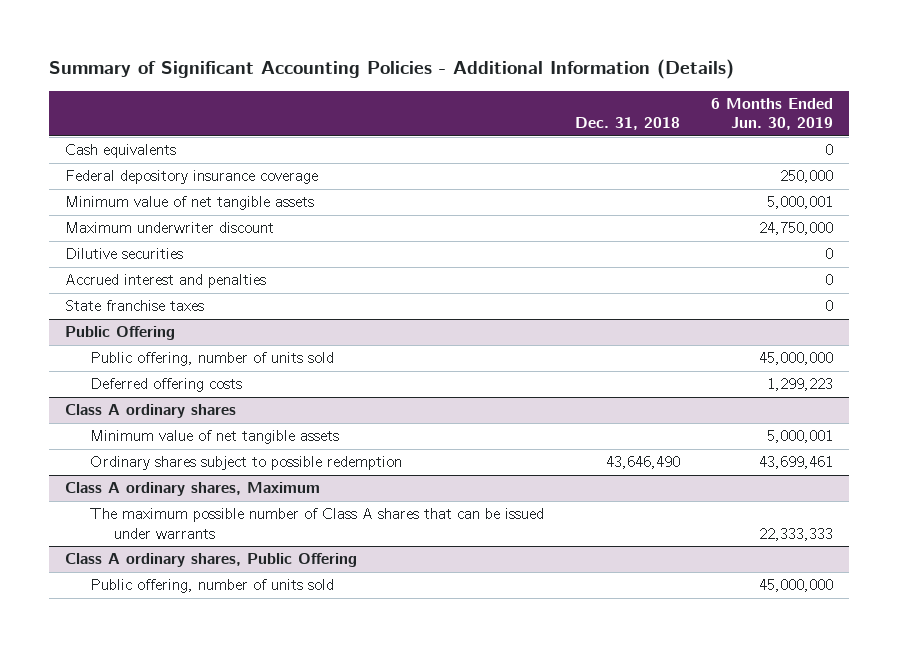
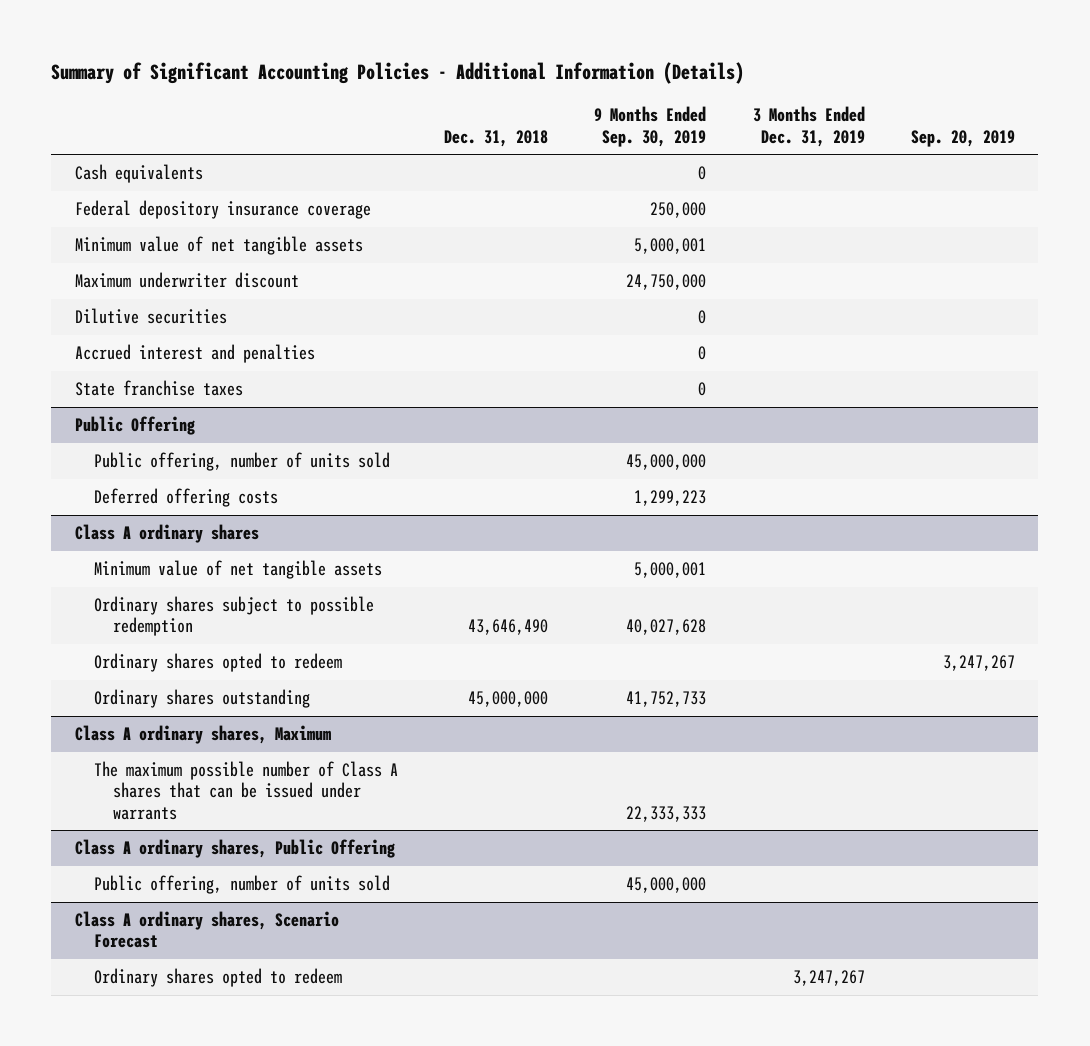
- | Dec. 31, 2018 | 6 Months Ended Jun. 30, 2019
+ | Dec. 31, 2018 | 9 Months Ended Sep. 30, 2019 | 3 Months Ended Dec. 31, 2019 | Sep. 20, 2019
@ Class A ordinary shares
+ Ordinary shares opted to redeem | | | | 3,247,267
+ Ordinary shares outstanding | 45,000,000 | 41,752,733 | |
+ Class A ordinary shares, Scenario Forecast
+ Ordinary shares opted to redeem | | | 3,247,267 |

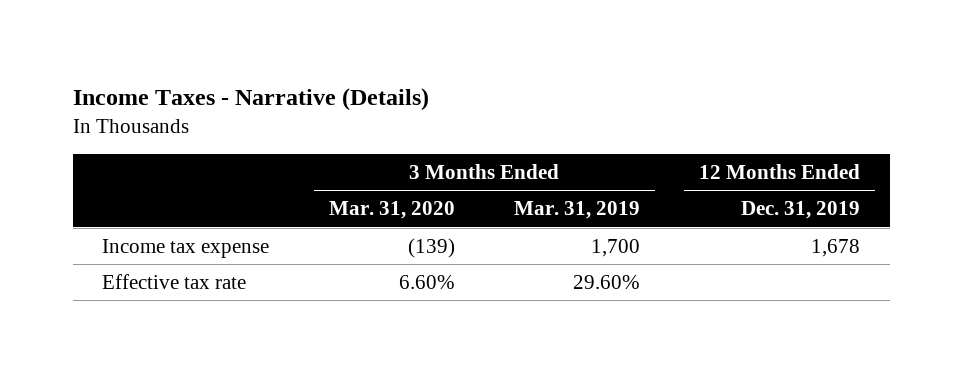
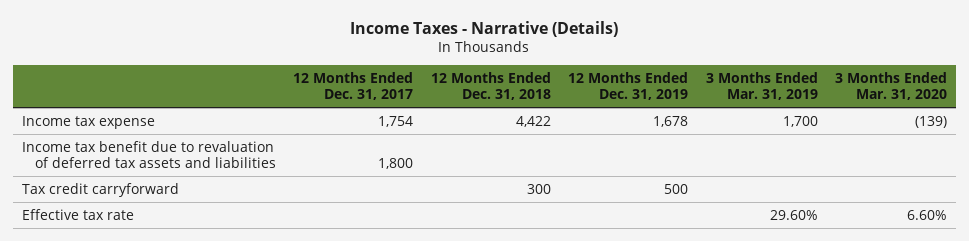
- | 3 Months Ended Mar. 31, 2020 | 3 Months Ended Mar. 31, 2019 | 12 Months Ended Dec. 31, 2019
+ | 12 Months Ended Dec. 31, 2017 | 12 Months Ended Dec. 31, 2018 | 12 Months Ended Dec. 31, 2019 | 3 Months Ended Mar. 31, 2019 | 3 Months Ended Mar. 31, 2020
+ Income tax benefit due to revaluation of deferred tax assets and liabilities | 1,800 | | | |
+ Tax credit carryforward | | 300 | 500 | |

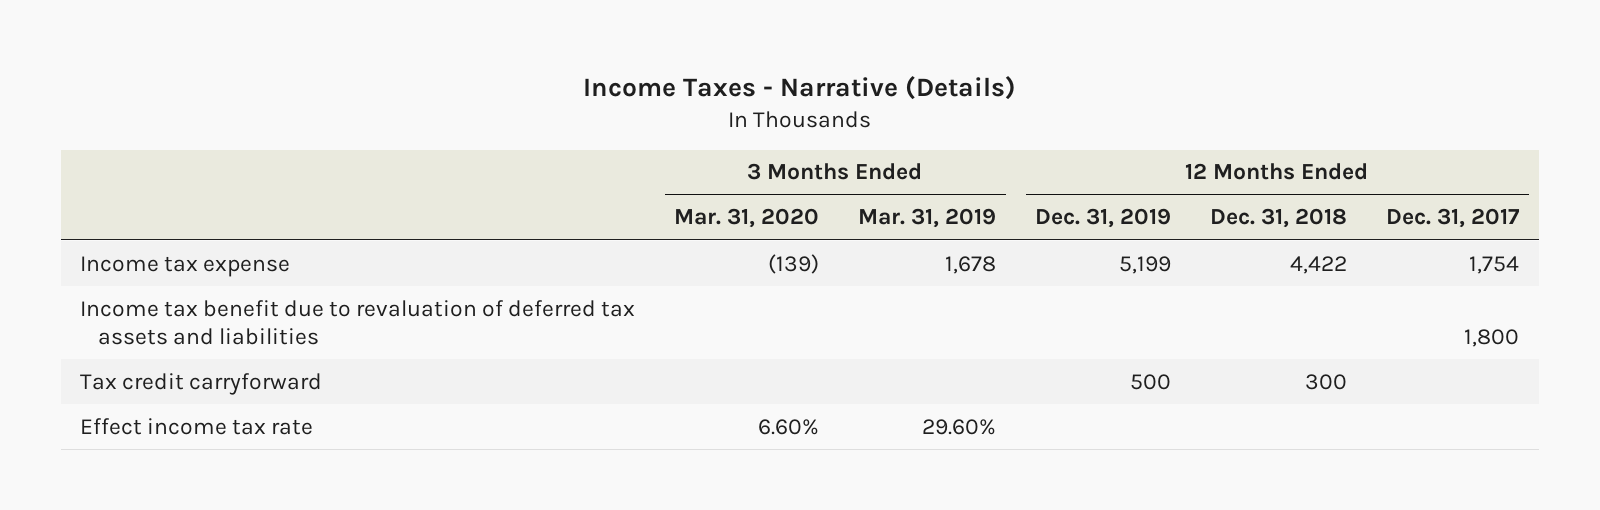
- | 12 Months Ended Dec. 31, 2017 | 12 Months Ended Dec. 31, 2018 | 12 Months Ended Dec. 31, 2019 | 3 Months Ended Mar. 31, 2019 | 3 Months Ended Mar. 31, 2020
+ | 3 Months Ended Mar. 31, 2020 | 3 Months Ended Mar. 31, 2019 | 12 Months Ended Dec. 31, 2019 | 12 Months Ended Dec. 31, 2018 | 12 Months Ended Dec. 31, 2017
- Income tax expense | 1,754 | 4,422 | 1,678 | 1,700 | (139)
+ Income tax expense | (139) | 1,678 | 5,199 | 4,422 | 1,754
- Effective tax rate | | | | 29.60% | 6.60%
+ Effect income tax rate | 6.60% | 29.60% | | |

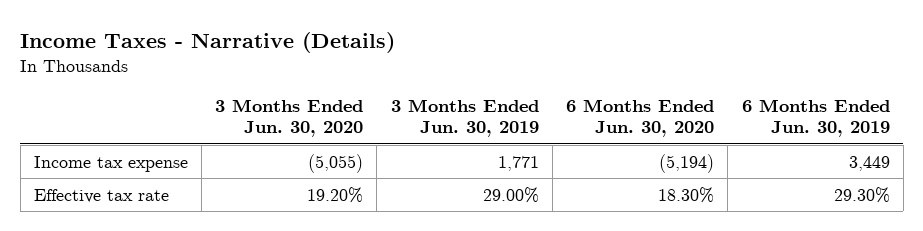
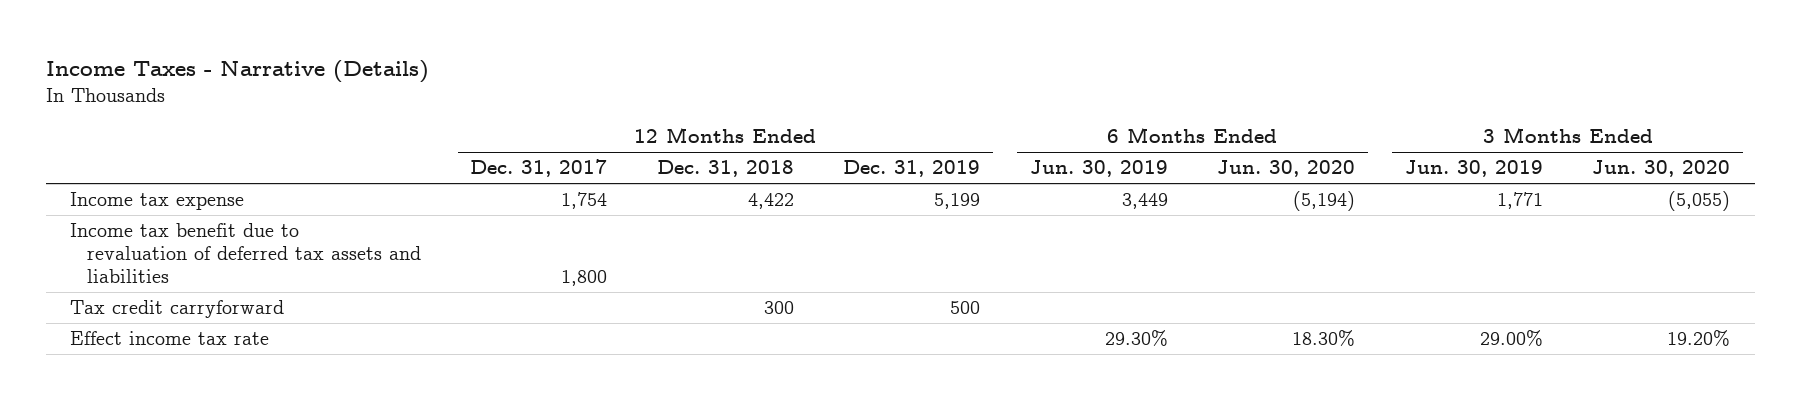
- | 3 Months Ended Jun. 30, 2020 | 3 Months Ended Jun. 30, 2019 | 6 Months Ended Jun. 30, 2020 | 6 Months Ended Jun. 30, 2019
+ | 12 Months Ended Dec. 31, 2017 | 12 Months Ended Dec. 31, 2018 | 12 Months Ended Dec. 31, 2019 | 6 Months Ended Jun. 30, 2019 | 6 Months Ended Jun. 30, 2020 | 3 Months Ended Jun. 30, 2019 | 3 Months Ended Jun. 30, 2020
- Effective tax rate | 19.20% | 29.00% | 18.30% | 29.30%
+ Income tax benefit due to revaluation of deferred tax assets and liabilities | 1,800 | | | | | |
+ Tax credit carryforward | | 300 | 500 | | | |
+ Effect income tax rate | | | | 29.30% | 18.30% | 29.00% | 19.20%

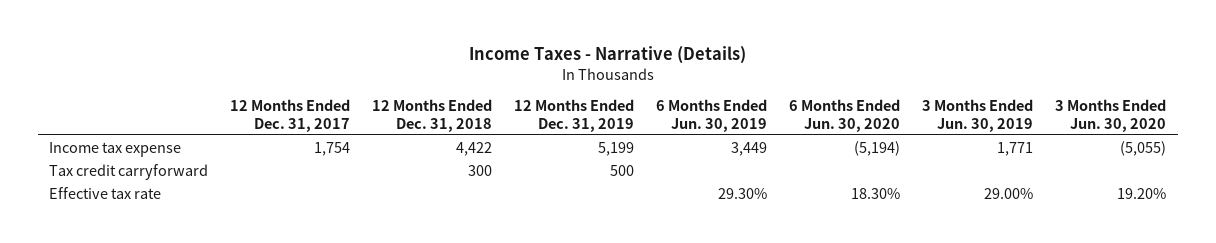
- Income tax benefit due to revaluation of deferred tax assets and liabilities | 1,800 | | | | | |
- Effect income tax rate | | | | 29.30% | 18.30% | 29.00% | 19.20%
+ Effective tax rate | | | | 29.30% | 18.30% | 29.00% | 19.20%

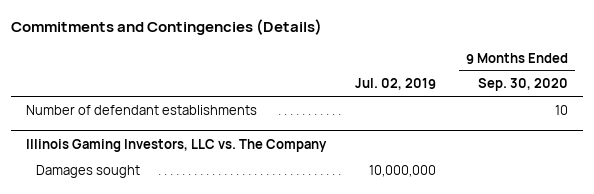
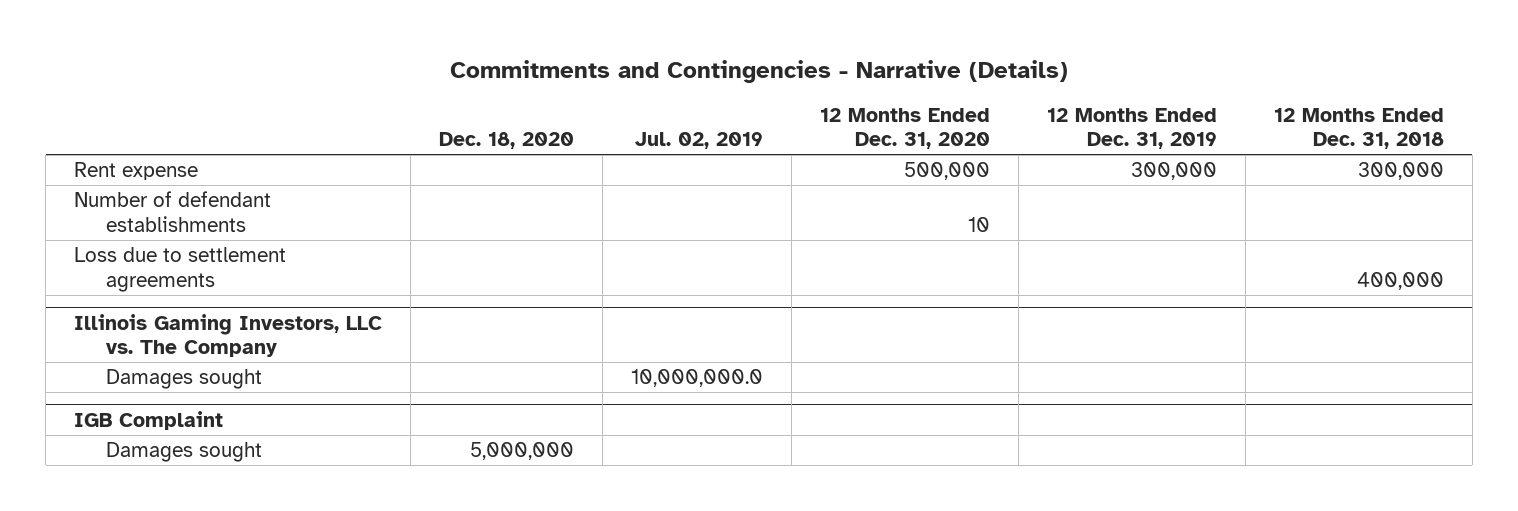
- Commitments and Contingencies (Details)
+ Commitments and Contingencies - Narrative (Details)
- | Jul. 02, 2019 | 9 Months Ended Sep. 30, 2020
+ | Dec. 18, 2020 | Jul. 02, 2019 | 12 Months Ended Dec. 31, 2020 | 12 Months Ended Dec. 31, 2019 | 12 Months Ended Dec. 31, 2018
+ Rent expense | | | 500,000 | 300,000 | 300,000
+ Loss due to settlement agreements | | | | | 400,000
@ Illinois Gaming Investors, LLC vs. The Company
- Damages sought | 10,000,000 |
+ Damages sought | | 10,000,000.0 | | |
+ IGB Complaint
+ Damages sought | 5,000,000 | | | |

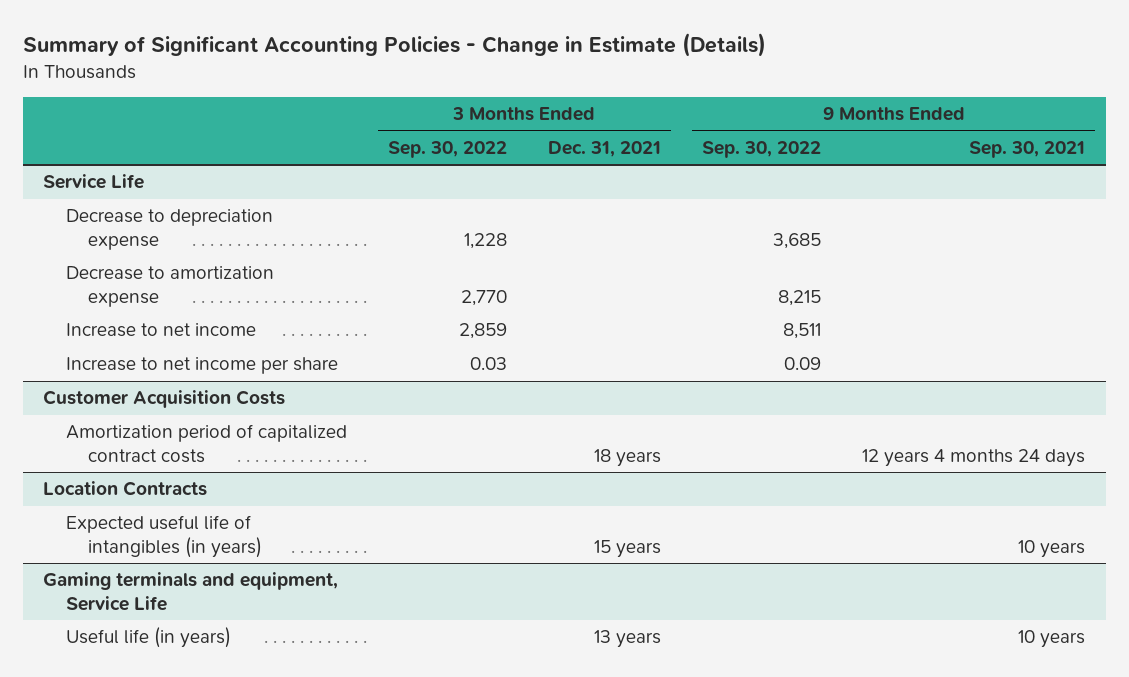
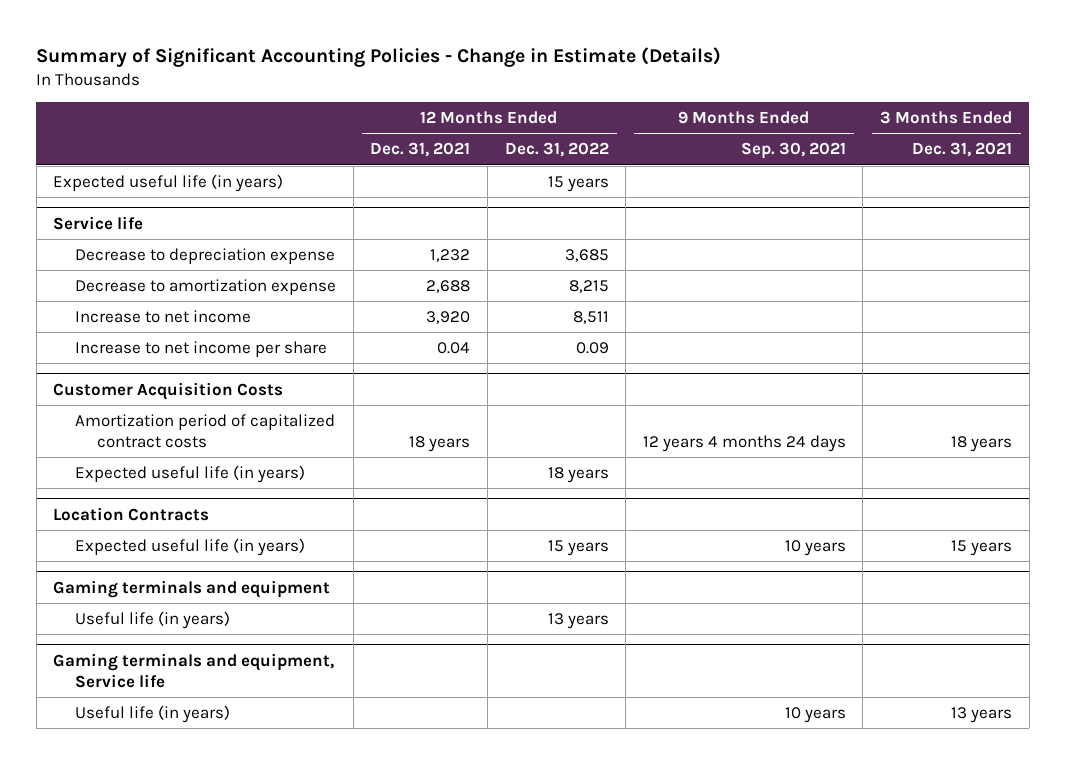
- | 3 Months Ended Sep. 30, 2022 | 3 Months Ended Dec. 31, 2021 | 9 Months Ended Sep. 30, 2022 | 9 Months Ended Sep. 30, 2021
+ | 12 Months Ended Dec. 31, 2021 | 12 Months Ended Dec. 31, 2022 | 9 Months Ended Sep. 30, 2021 | 3 Months Ended Dec. 31, 2021
- Service Life
+ Expected useful life (in years) | | 15 years | |
+ Service life
@ Customer Acquisition Costs
+ Expected useful life (in years) | | 18 years | |
@ Location Contracts
- Expected useful life of intangibles (in years) | | 15 years | | 10 years
- Gaming terminals and equipment, Service Life
@ Location Contracts
+ Expected useful life (in years) | | 15 years | 10 years | 15 years
+ Gaming terminals and equipment
+ Useful life (in years) | | 13 years | |
+ Gaming terminals and equipment, Service life

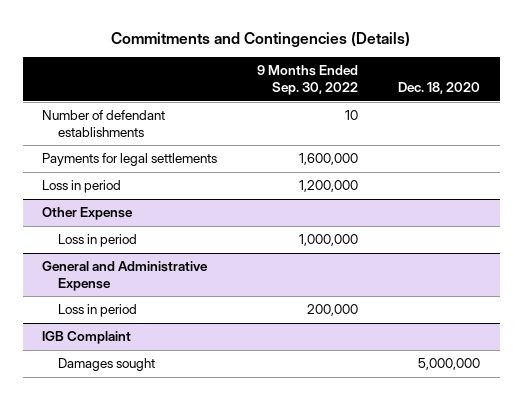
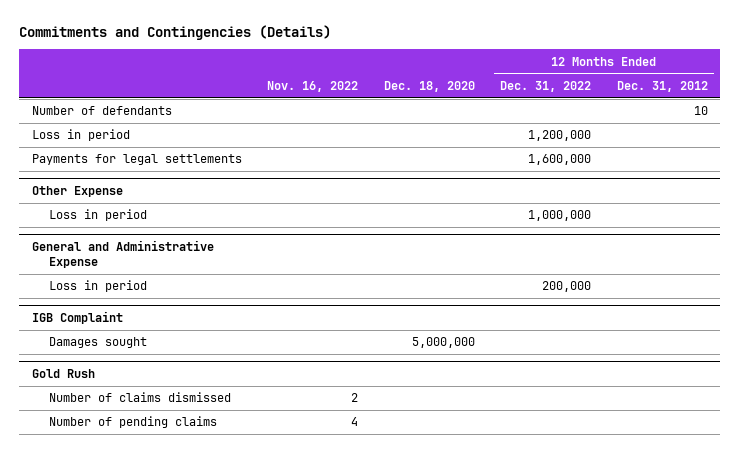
- | 9 Months Ended Sep. 30, 2022 | Dec. 18, 2020
+ | Nov. 16, 2022 | Dec. 18, 2020 | 12 Months Ended Dec. 31, 2022 | 12 Months Ended Dec. 31, 2012
- Number of defendant establishments | 10 |
+ Number of defendants | | | | 10
moved down: Payments for legal settlements | | | 1,600,000 |
+ Gold Rush
+ Number of claims dismissed | 2 | | |
+ Number of pending claims | 4 | | |

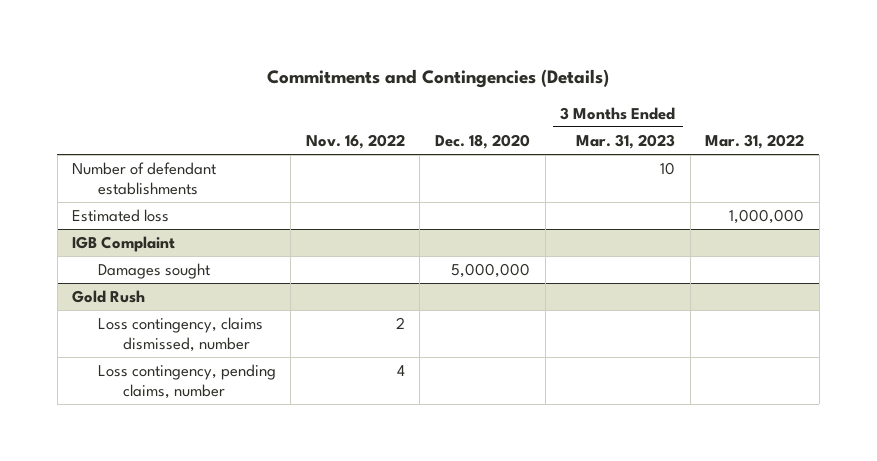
- | Nov. 16, 2022 | Dec. 18, 2020 | 12 Months Ended Dec. 31, 2022 | 12 Months Ended Dec. 31, 2012
+ | Nov. 16, 2022 | Dec. 18, 2020 | 3 Months Ended Mar. 31, 2023 | Mar. 31, 2022
- Number of defendants | | | | 10
- Loss in period | | | 1,200,000 |
- Payments for legal settlements | | | 1,600,000 |
- Other Expense
- Loss in period | | | 1,000,000 |
- General and Administrative Expense
- Loss in period | | | 200,000 |
+ Number of defendant establishments | | | 10 |
+ Estimated loss | | | | 1,000,000
@ Gold Rush
- Number of claims dismissed | 2 | | |
- Number of pending claims | 4 | | |
+ Loss contingency, claims dismissed, number | 2 | | |
+ Loss contingency, pending claims, number | 4 | | |

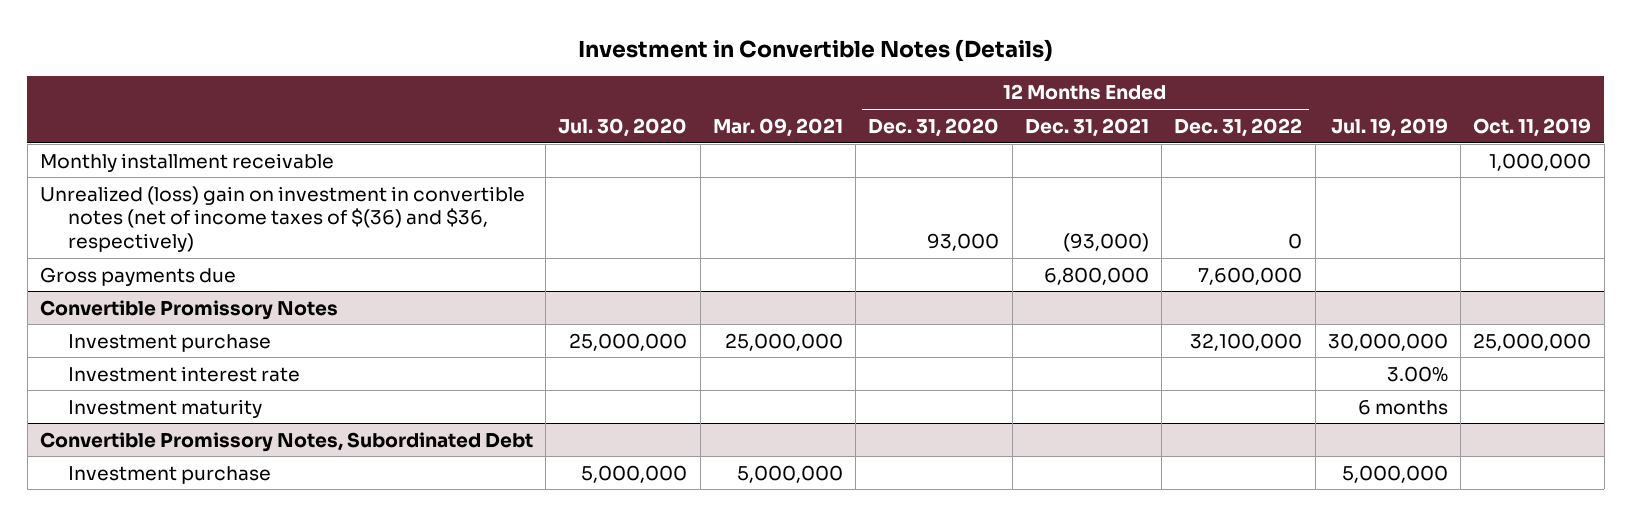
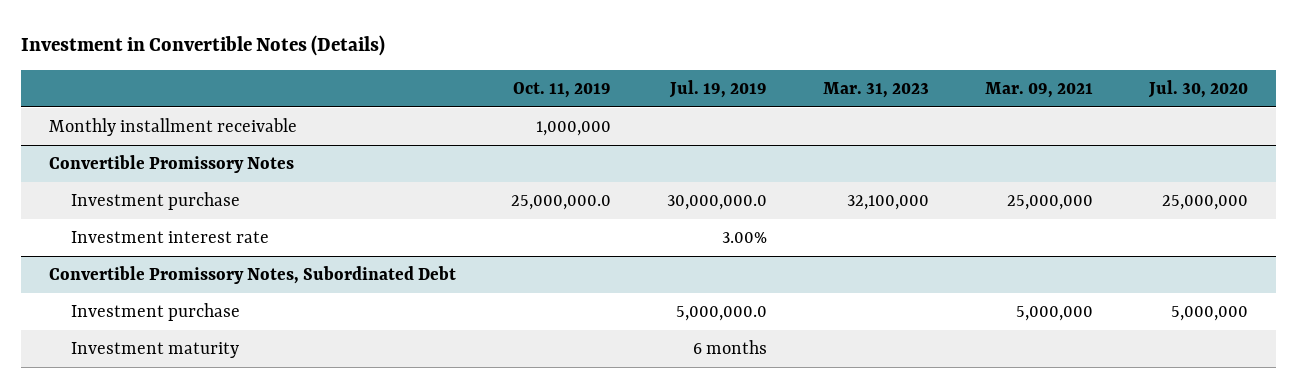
- | Jul. 30, 2020 | Mar. 09, 2021 | 12 Months Ended Dec. 31, 2020 | 12 Months Ended Dec. 31, 2021 | 12 Months Ended Dec. 31, 2022 | Jul. 19, 2019 | Oct. 11, 2019
+ | Oct. 11, 2019 | Jul. 19, 2019 | Mar. 31, 2023 | Mar. 09, 2021 | Jul. 30, 2020
- Unrealized (loss) gain on investment in convertible notes (net of income taxes of $(36) and $36, respectively) | | | 93,000 | (93,000) | 0 | |
- Gross payments due | | | | 6,800,000 | 7,600,000 | |
@ Convertible Promissory Notes
- Investment purchase | 25,000,000 | 25,000,000 | | | 32,100,000 | 30,000,000 | 25,000,000
+ Investment purchase | 25,000,000.0 | 30,000,000.0 | 32,100,000 | 25,000,000 | 25,000,000
- Investment maturity | | | | | | 6 months |
@ Convertible Promissory Notes, Subordinated Debt
- Investment purchase | 5,000,000 | 5,000,000 | | | | 5,000,000 |
+ Investment purchase | | 5,000,000.0 | | 5,000,000 | 5,000,000
+ Investment maturity | | 6 months | | |

